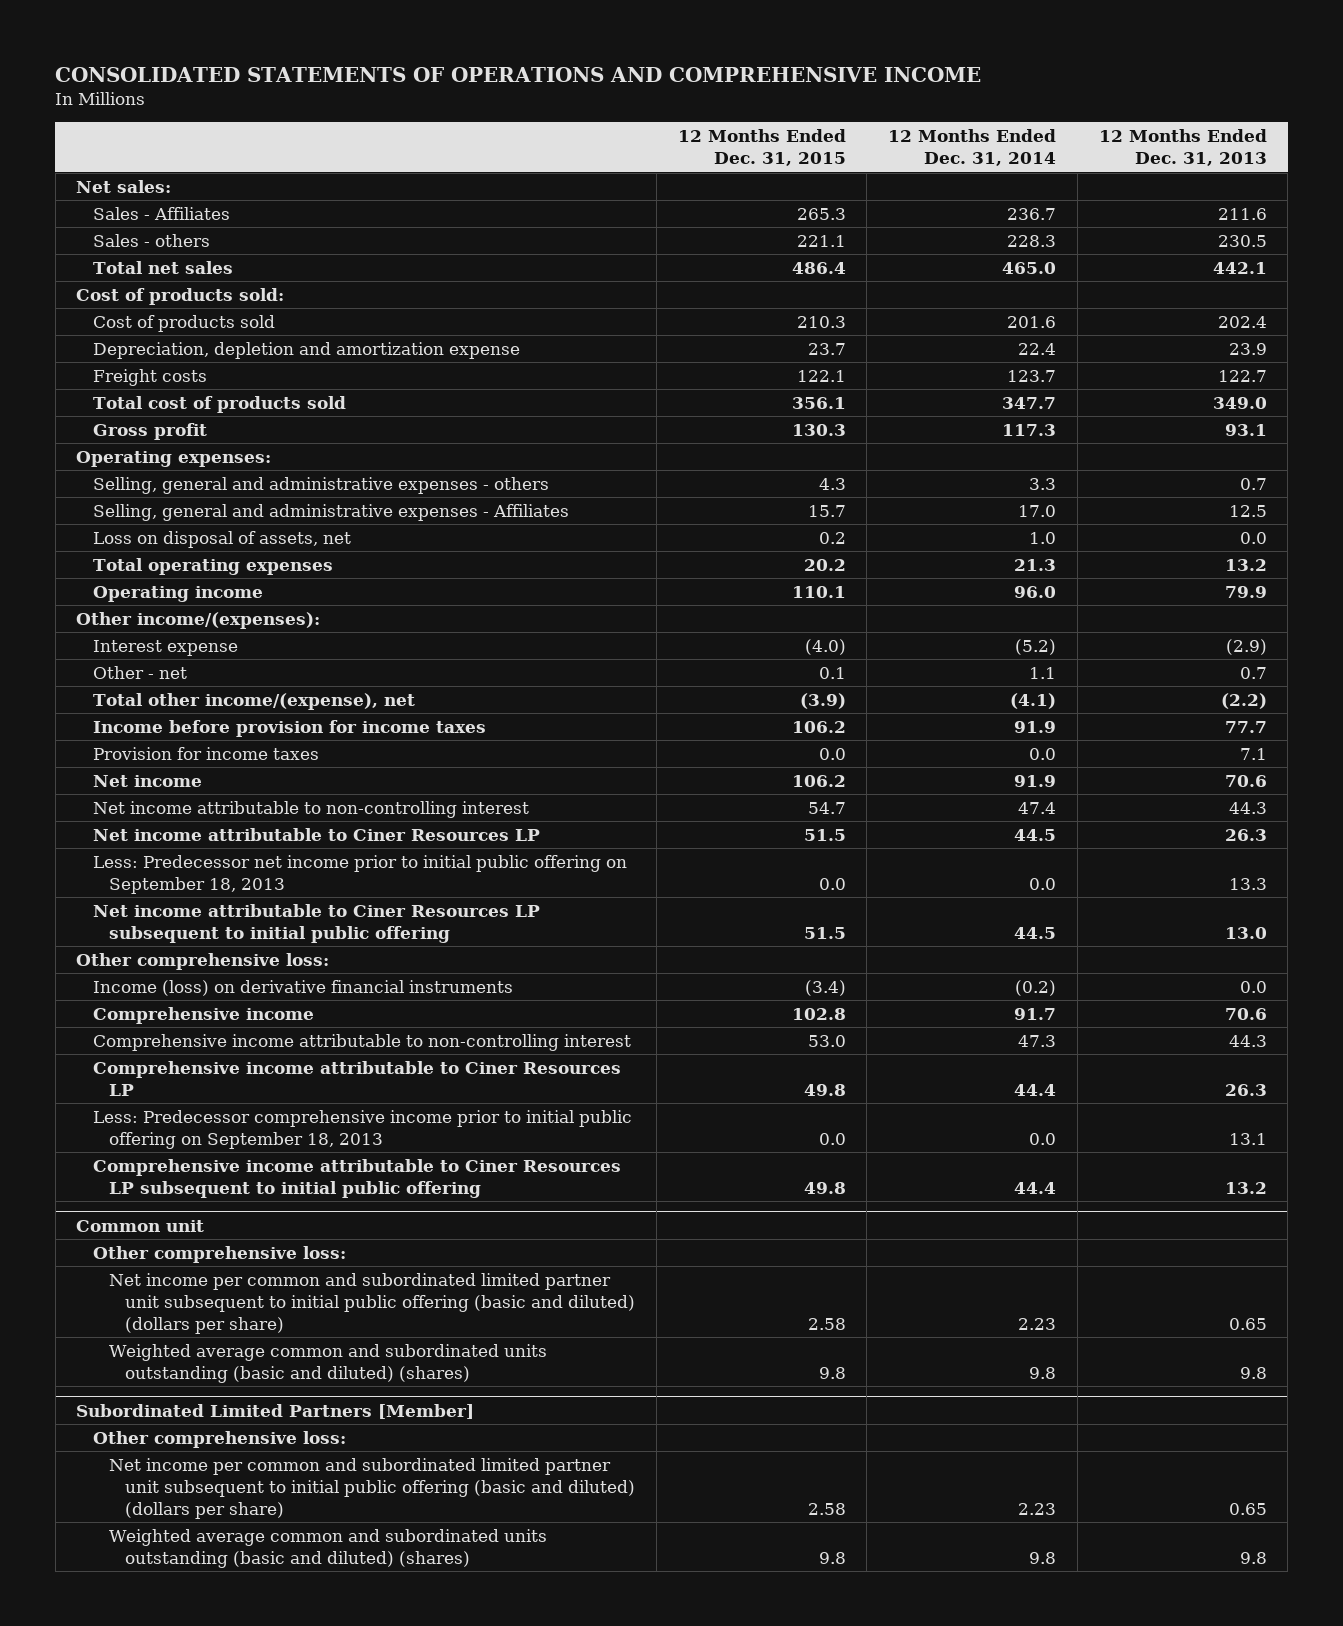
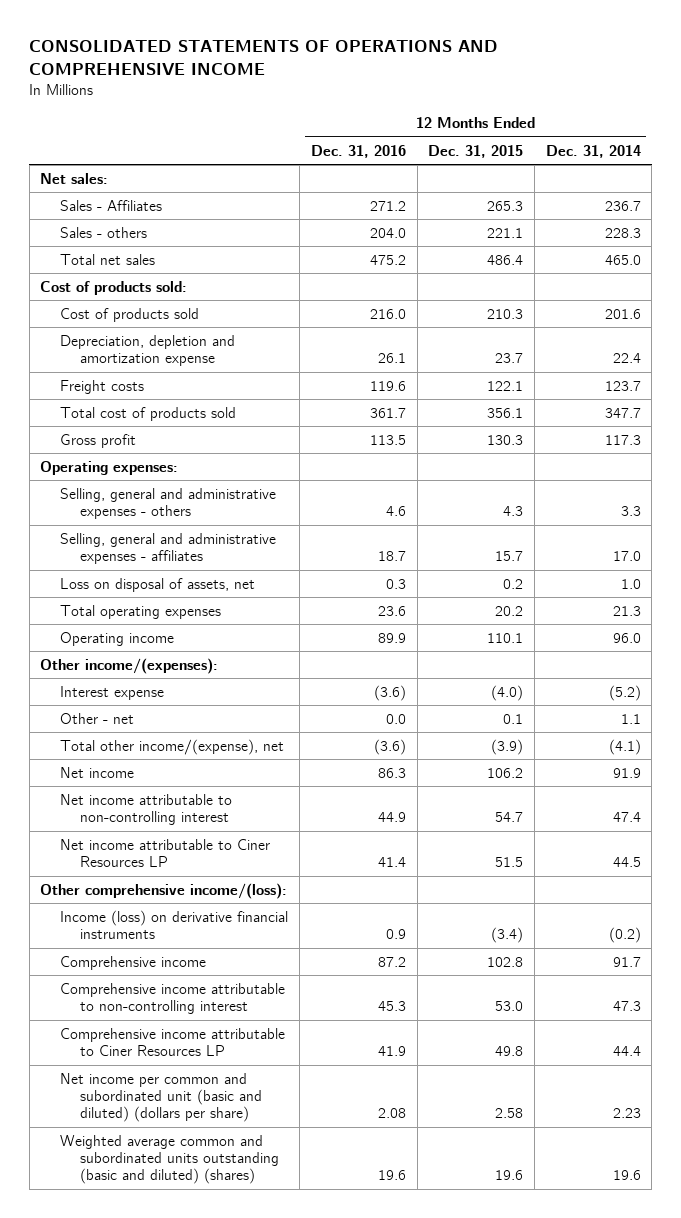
- | 12 Months Ended Dec. 31, 2015 | 12 Months Ended Dec. 31, 2014 | 12 Months Ended Dec. 31, 2013
+ | 12 Months Ended Dec. 31, 2016 | 12 Months Ended Dec. 31, 2015 | 12 Months Ended Dec. 31, 2014
- Selling, general and administrative expenses - Affiliates | 15.7 | 17.0 | 12.5
+ Selling, general and administrative expenses - affiliates | 18.7 | 15.7 | 17.0
- Income before provision for income taxes | 106.2 | 91.9 | 77.7
- Provision for income taxes | 0.0 | 0.0 | 7.1
- Less: Predecessor net income prior to initial public offering on September 18, 2013 | 0.0 | 0.0 | 13.3
- Net income attributable to Ciner Resources LP subsequent to initial public offering | 51.5 | 44.5 | 13.0
- Other comprehensive loss:
+ Other comprehensive income/(loss):
- Less: Predecessor comprehensive income prior to initial public offering on September 18, 2013 | 0.0 | 0.0 | 13.1
- Comprehensive income attributable to Ciner Resources LP subsequent to initial public offering | 49.8 | 44.4 | 13.2
- Common unit
- Other comprehensive loss:
- Net income per common and subordinated limited partner unit subsequent to initial public offering (basic and diluted) (dollars per share) | 2.58 | 2.23 | 0.65
- Weighted average common and subordinated units outstanding (basic and diluted) (shares) | 9.8 | 9.8 | 9.8
- Subordinated Limited Partners [Member]
- Other comprehensive loss:
- Net income per common and subordinated limited partner unit subsequent to initial public offering (basic and diluted) (dollars per share) | 2.58 | 2.23 | 0.65
- Weighted average common and subordinated units outstanding (basic and diluted) (shares) | 9.8 | 9.8 | 9.8
+ Net income per common and subordinated unit (basic and diluted) (dollars per share) | 2.08 | 2.58 | 2.23
+ Weighted average common and subordinated units outstanding (basic and diluted) (shares) | 19.6 | 19.6 | 19.6

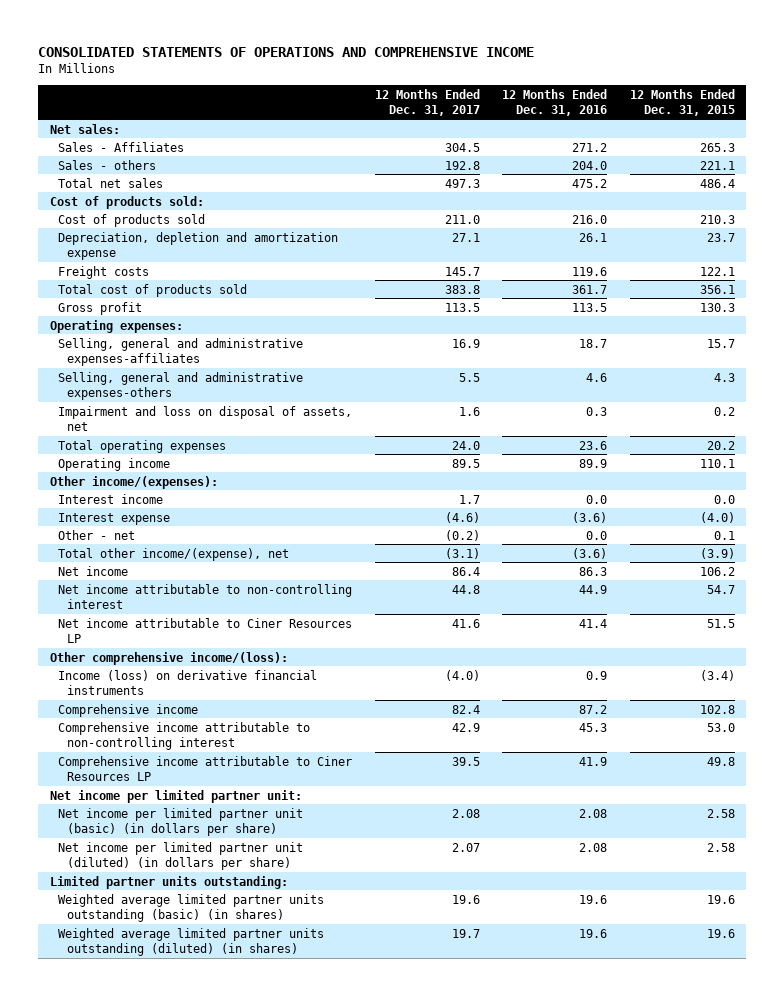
- | 12 Months Ended Dec. 31, 2016 | 12 Months Ended Dec. 31, 2015 | 12 Months Ended Dec. 31, 2014
+ | 12 Months Ended Dec. 31, 2017 | 12 Months Ended Dec. 31, 2016 | 12 Months Ended Dec. 31, 2015
- Selling, general and administrative expenses - others | 4.6 | 4.3 | 3.3
- Selling, general and administrative expenses - affiliates | 18.7 | 15.7 | 17.0
- Loss on disposal of assets, net | 0.3 | 0.2 | 1.0
+ Selling, general and administrative expenses-affiliates | 16.9 | 18.7 | 15.7
+ Selling, general and administrative expenses-others | 5.5 | 4.6 | 4.3
+ Impairment and loss on disposal of assets, net | 1.6 | 0.3 | 0.2
+ Interest income | 1.7 | 0.0 | 0.0
- Net income per common and subordinated unit (basic and diluted) (dollars per share) | 2.08 | 2.58 | 2.23
- Weighted average common and subordinated units outstanding (basic and diluted) (shares) | 19.6 | 19.6 | 19.6
+ Net income per limited partner unit:
+ Net income per limited partner unit (basic) (in dollars per share) | 2.08 | 2.08 | 2.58
+ Net income per limited partner unit (diluted) (in dollars per share) | 2.07 | 2.08 | 2.58
+ Limited partner units outstanding:
+ Weighted average limited partner units outstanding (basic) (in shares) | 19.6 | 19.6 | 19.6
+ Weighted average limited partner units outstanding (diluted) (in shares) | 19.7 | 19.6 | 19.6

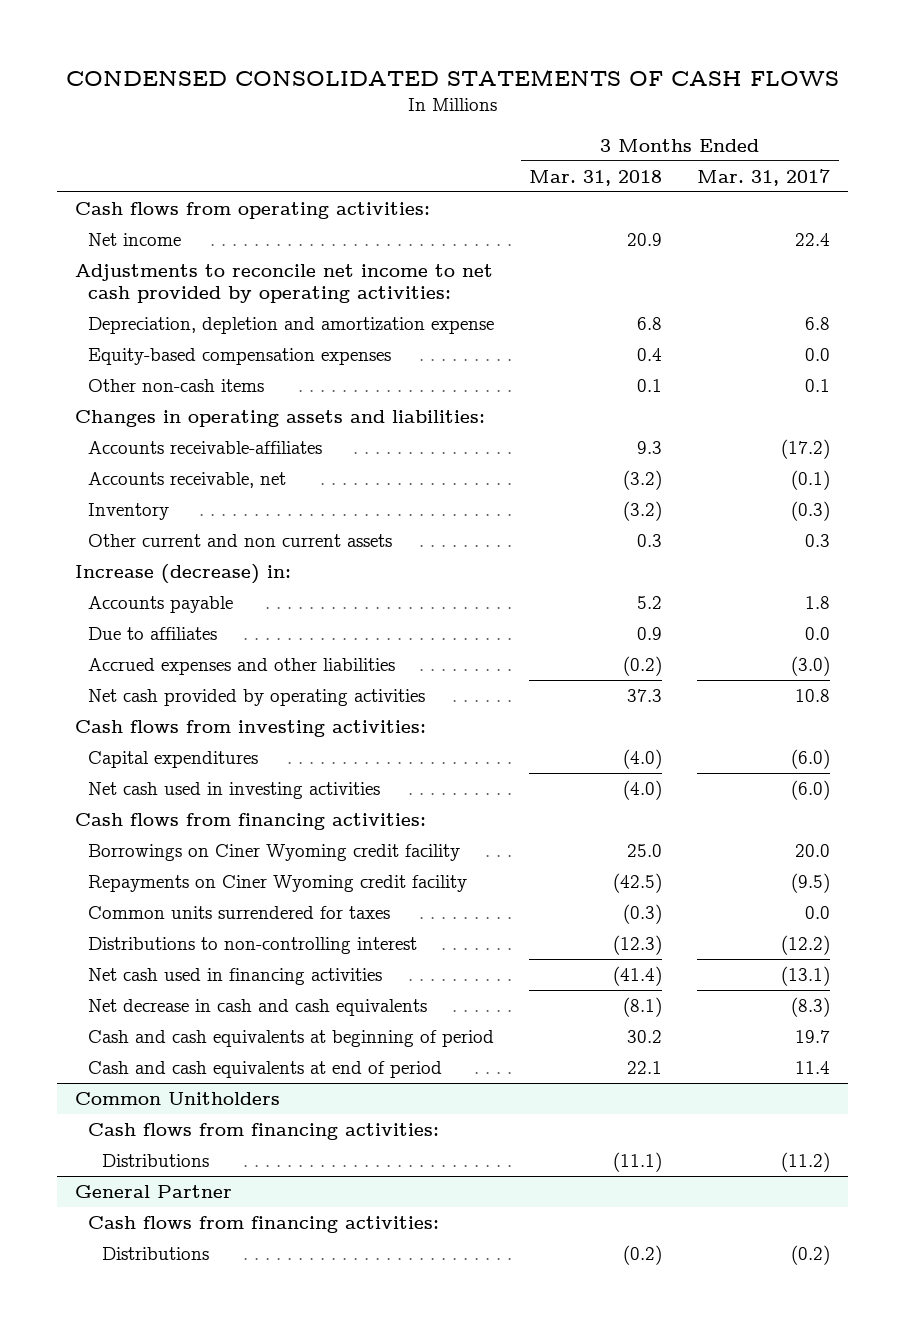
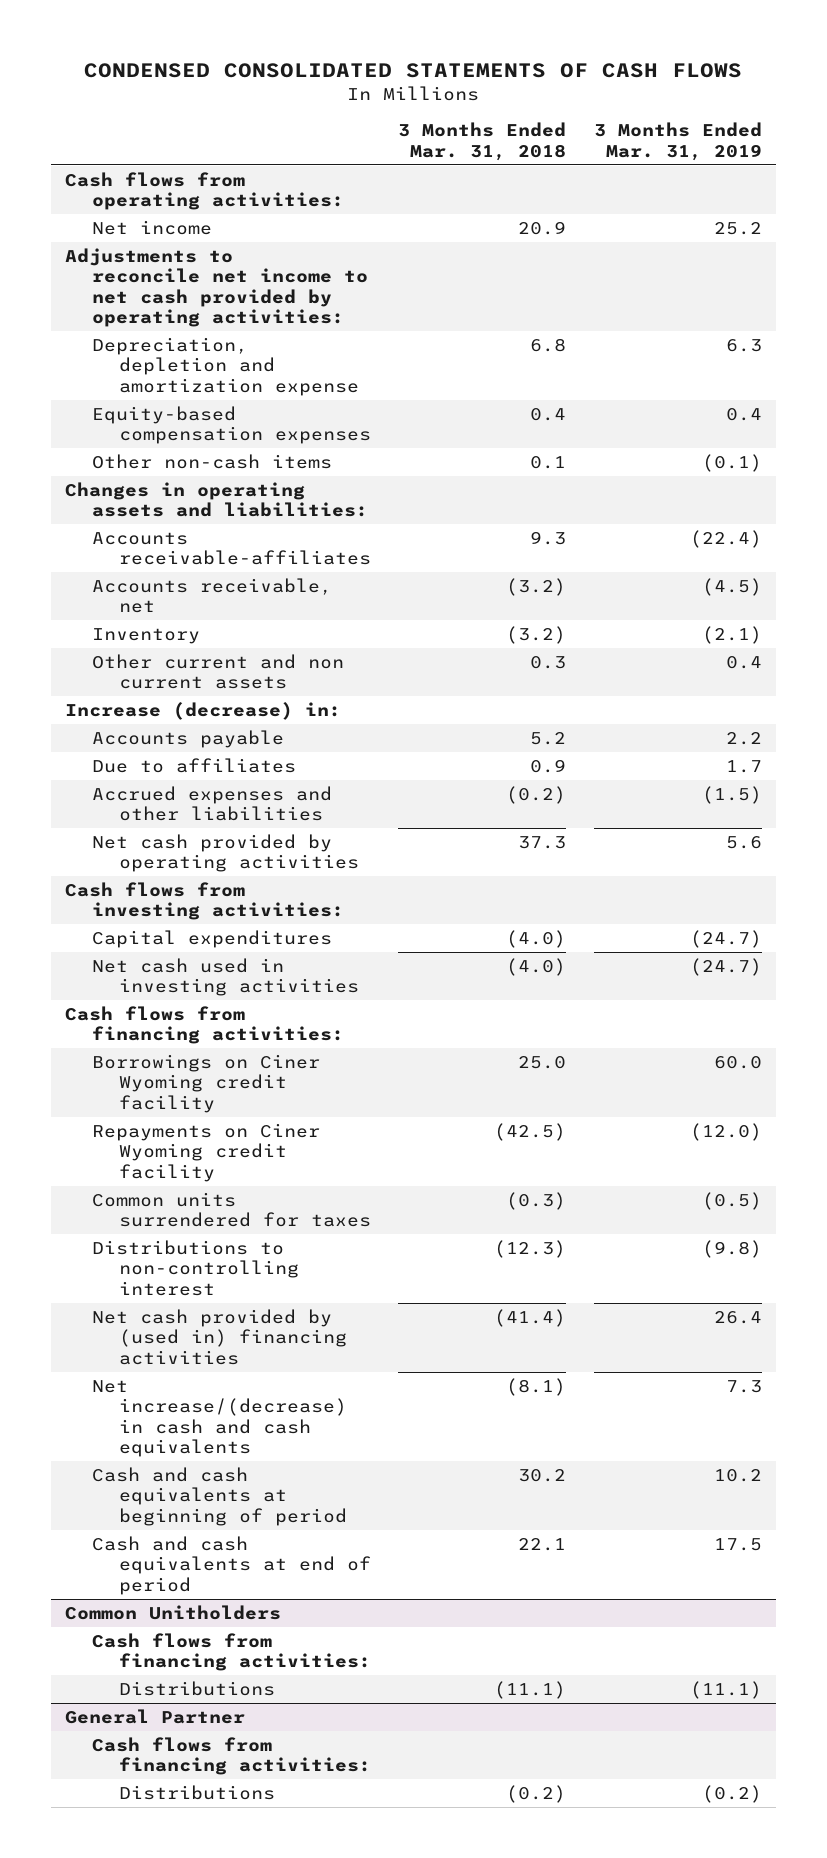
- | 3 Months Ended Mar. 31, 2018 | 3 Months Ended Mar. 31, 2017
+ | 3 Months Ended Mar. 31, 2018 | 3 Months Ended Mar. 31, 2019
- Net cash used in financing activities | (41.4) | (13.1)
- Net decrease in cash and cash equivalents | (8.1) | (8.3)
+ Net cash provided by (used in) financing activities | (41.4) | 26.4
+ Net increase/(decrease) in cash and cash equivalents | (8.1) | 7.3

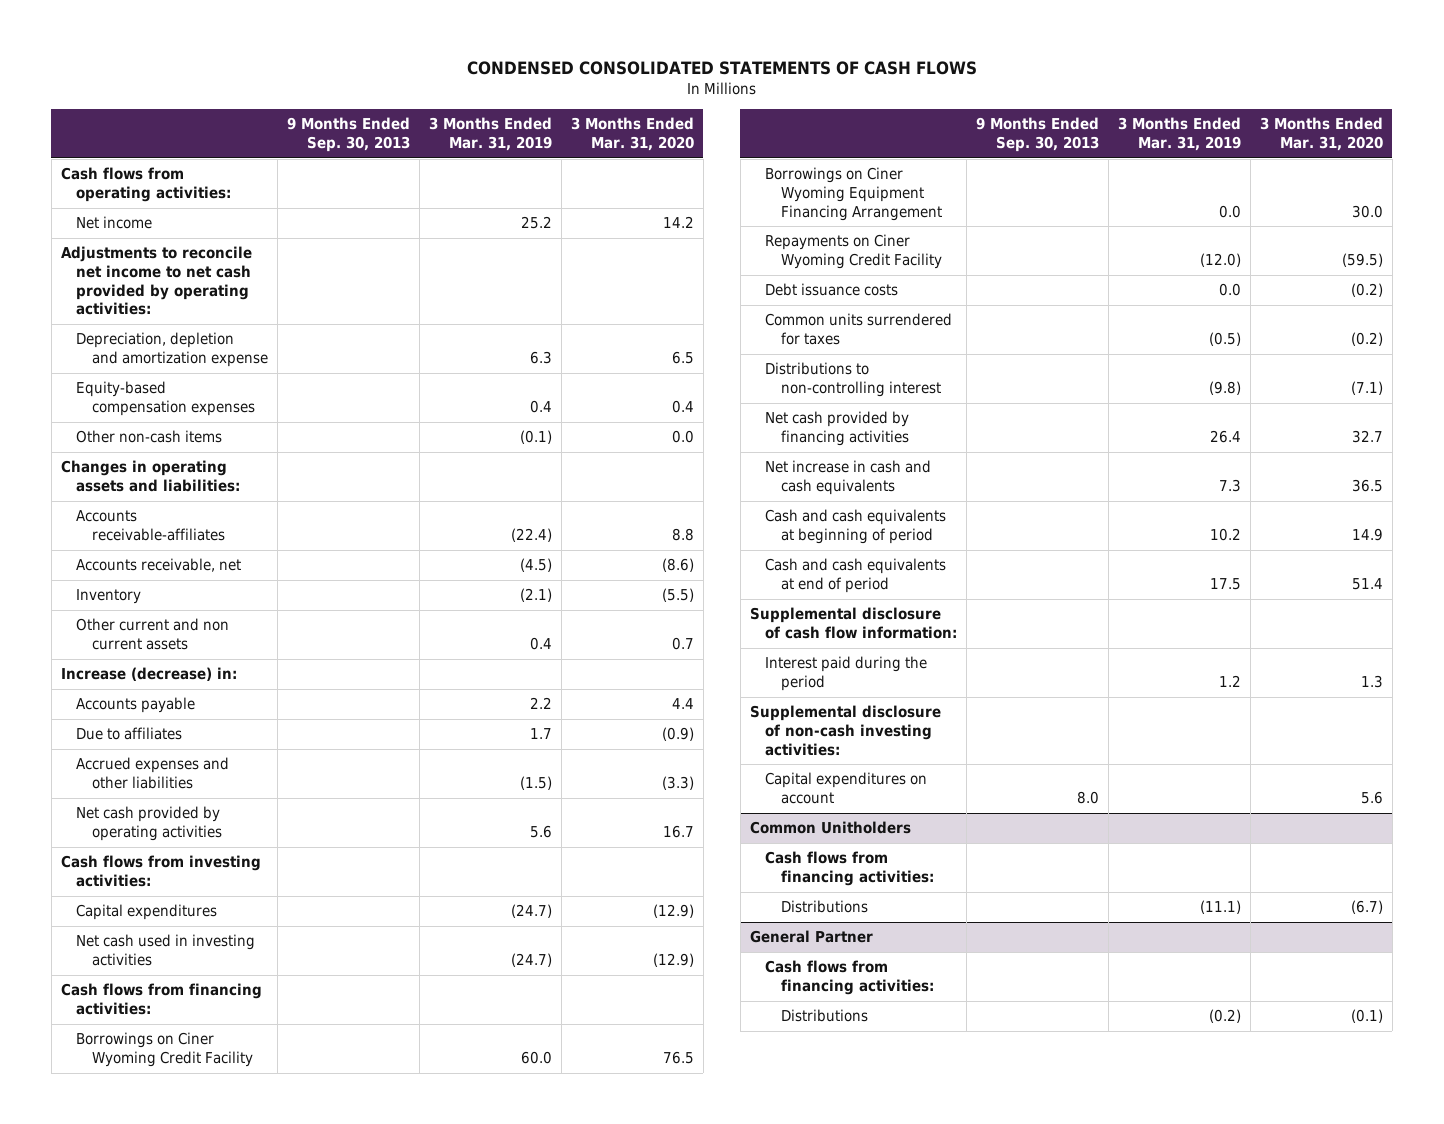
- | 3 Months Ended Mar. 31, 2018 | 3 Months Ended Mar. 31, 2019
+ | 9 Months Ended Sep. 30, 2013 | 3 Months Ended Mar. 31, 2019 | 3 Months Ended Mar. 31, 2020
- Borrowings on Ciner Wyoming credit facility | 25.0 | 60.0
- Repayments on Ciner Wyoming credit facility | (42.5) | (12.0)
+ Borrowings on Ciner Wyoming Credit Facility | | 60.0 | 76.5
+ Borrowings on Ciner Wyoming Equipment Financing Arrangement | | 0.0 | 30.0
+ Repayments on Ciner Wyoming Credit Facility | | (12.0) | (59.5)
+ Debt issuance costs | | 0.0 | (0.2)
- Net cash provided by (used in) financing activities | (41.4) | 26.4
- Net increase/(decrease) in cash and cash equivalents | (8.1) | 7.3
+ Net cash provided by financing activities | | 26.4 | 32.7
+ Net increase in cash and cash equivalents | | 7.3 | 36.5
+ Supplemental disclosure of cash flow information:
+ Interest paid during the period | | 1.2 | 1.3
+ Supplemental disclosure of non-cash investing activities:
+ Capital expenditures on account | 8.0 | | 5.6

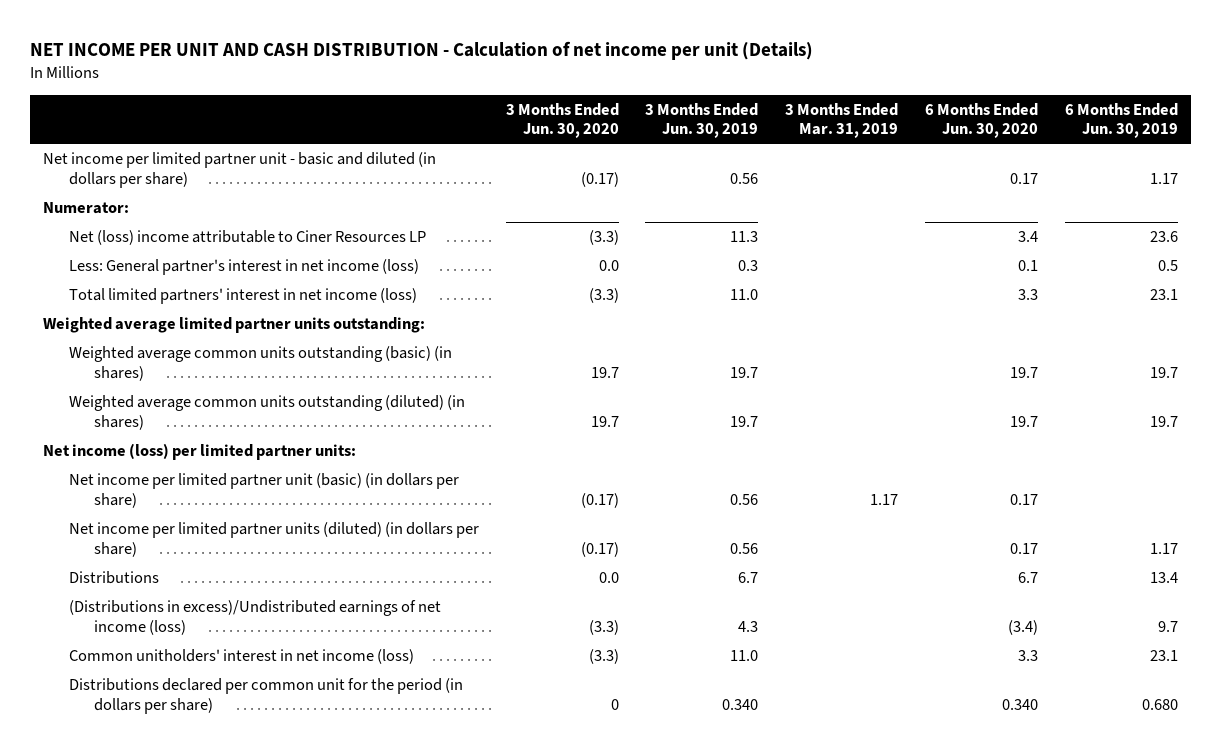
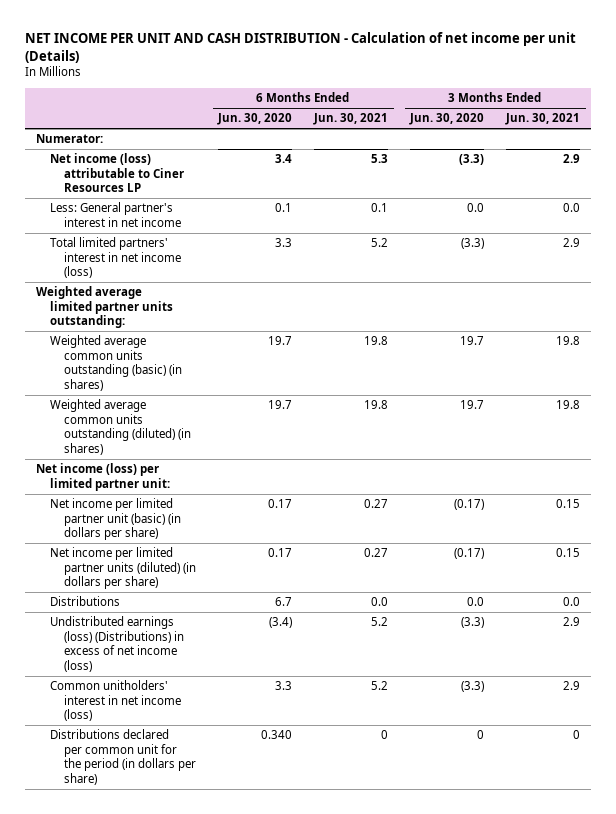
- | 3 Months Ended Jun. 30, 2020 | 3 Months Ended Jun. 30, 2019 | 3 Months Ended Mar. 31, 2019 | 6 Months Ended Jun. 30, 2020 | 6 Months Ended Jun. 30, 2019
+ | 6 Months Ended Jun. 30, 2020 | 6 Months Ended Jun. 30, 2021 | 3 Months Ended Jun. 30, 2020 | 3 Months Ended Jun. 30, 2021
- Net income per limited partner unit - basic and diluted (in dollars per share) | (0.17) | 0.56 | | 0.17 | 1.17
- Net (loss) income attributable to Ciner Resources LP | (3.3) | 11.3 | | 3.4 | 23.6
- Less: General partner's interest in net income (loss) | 0.0 | 0.3 | | 0.1 | 0.5
+ Net income (loss) attributable to Ciner Resources LP | 3.4 | 5.3 | (3.3) | 2.9
+ Less: General partner's interest in net income | 0.1 | 0.1 | 0.0 | 0.0
- Net income (loss) per limited partner units:
+ Net income (loss) per limited partner unit:
- (Distributions in excess)/Undistributed earnings of net income (loss) | (3.3) | 4.3 | | (3.4) | 9.7
+ Undistributed earnings (loss) (Distributions) in excess of net income (loss) | (3.4) | 5.2 | (3.3) | 2.9

